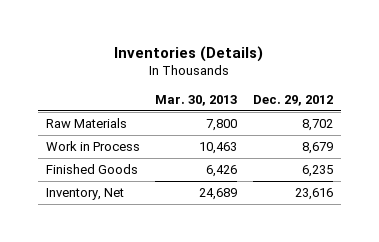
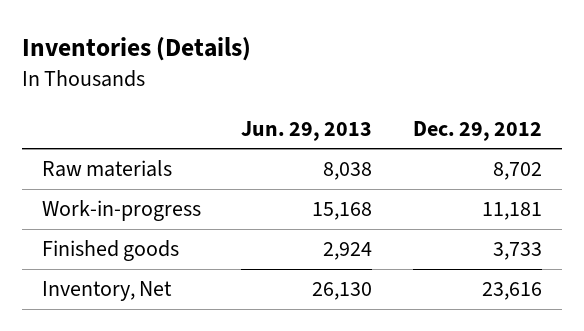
- | Mar. 30, 2013 | Dec. 29, 2012
+ | Jun. 29, 2013 | Dec. 29, 2012
- Raw Materials | 7,800 | 8,702
- Work in Process | 10,463 | 8,679
- Finished Goods | 6,426 | 6,235
+ Raw materials | 8,038 | 8,702
+ Work-in-progress | 15,168 | 11,181
+ Finished goods | 2,924 | 3,733

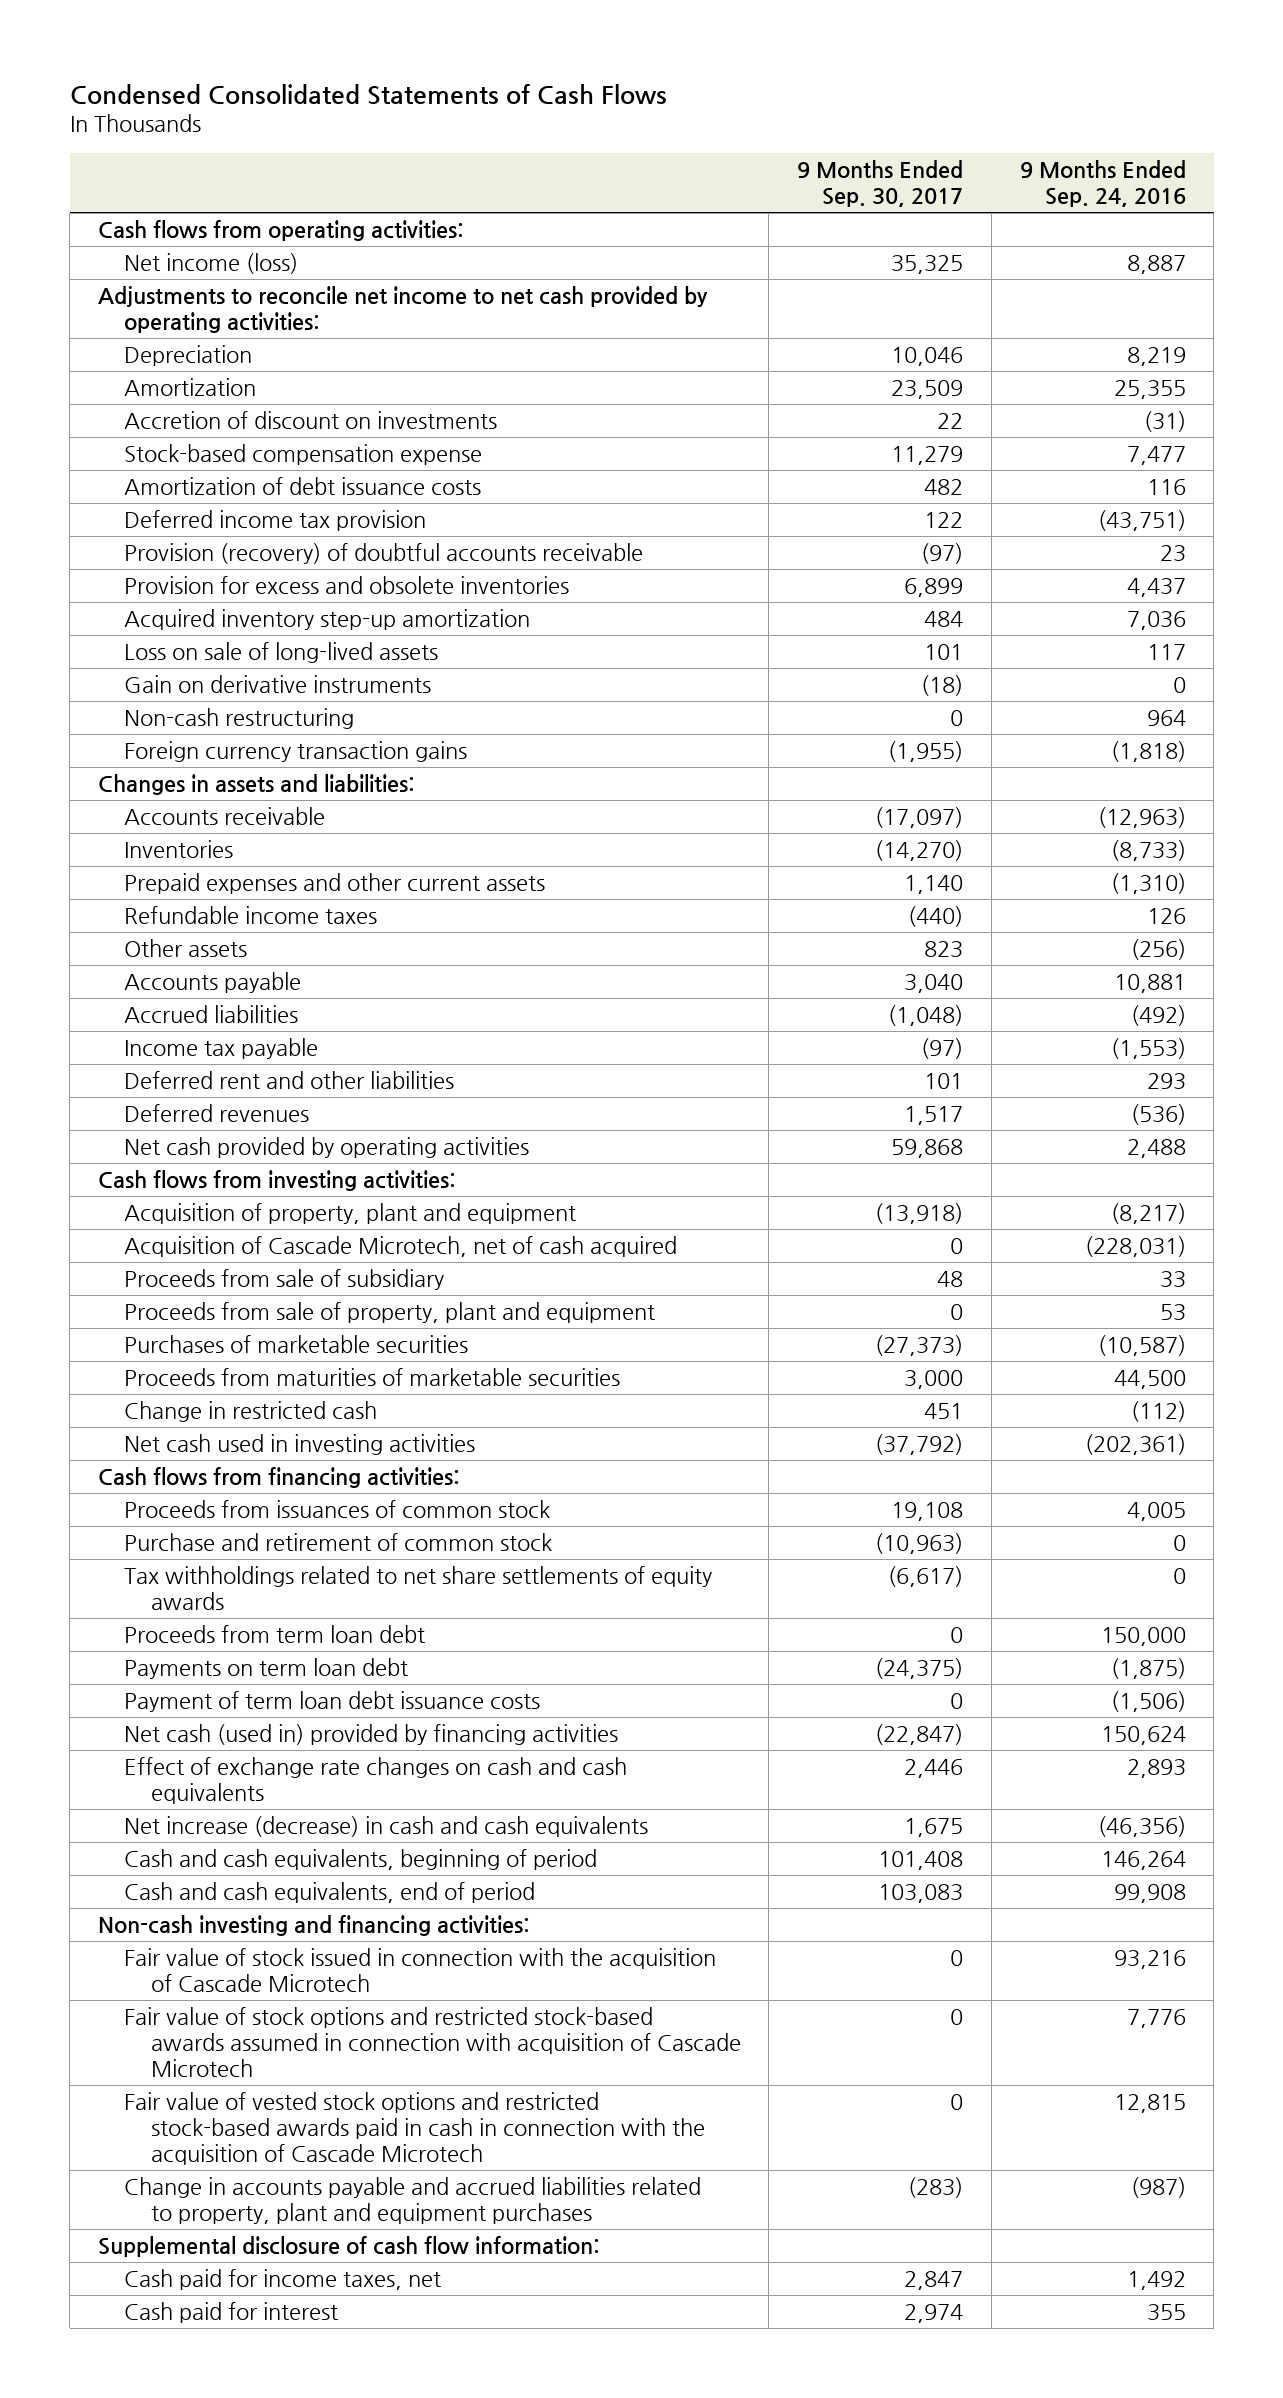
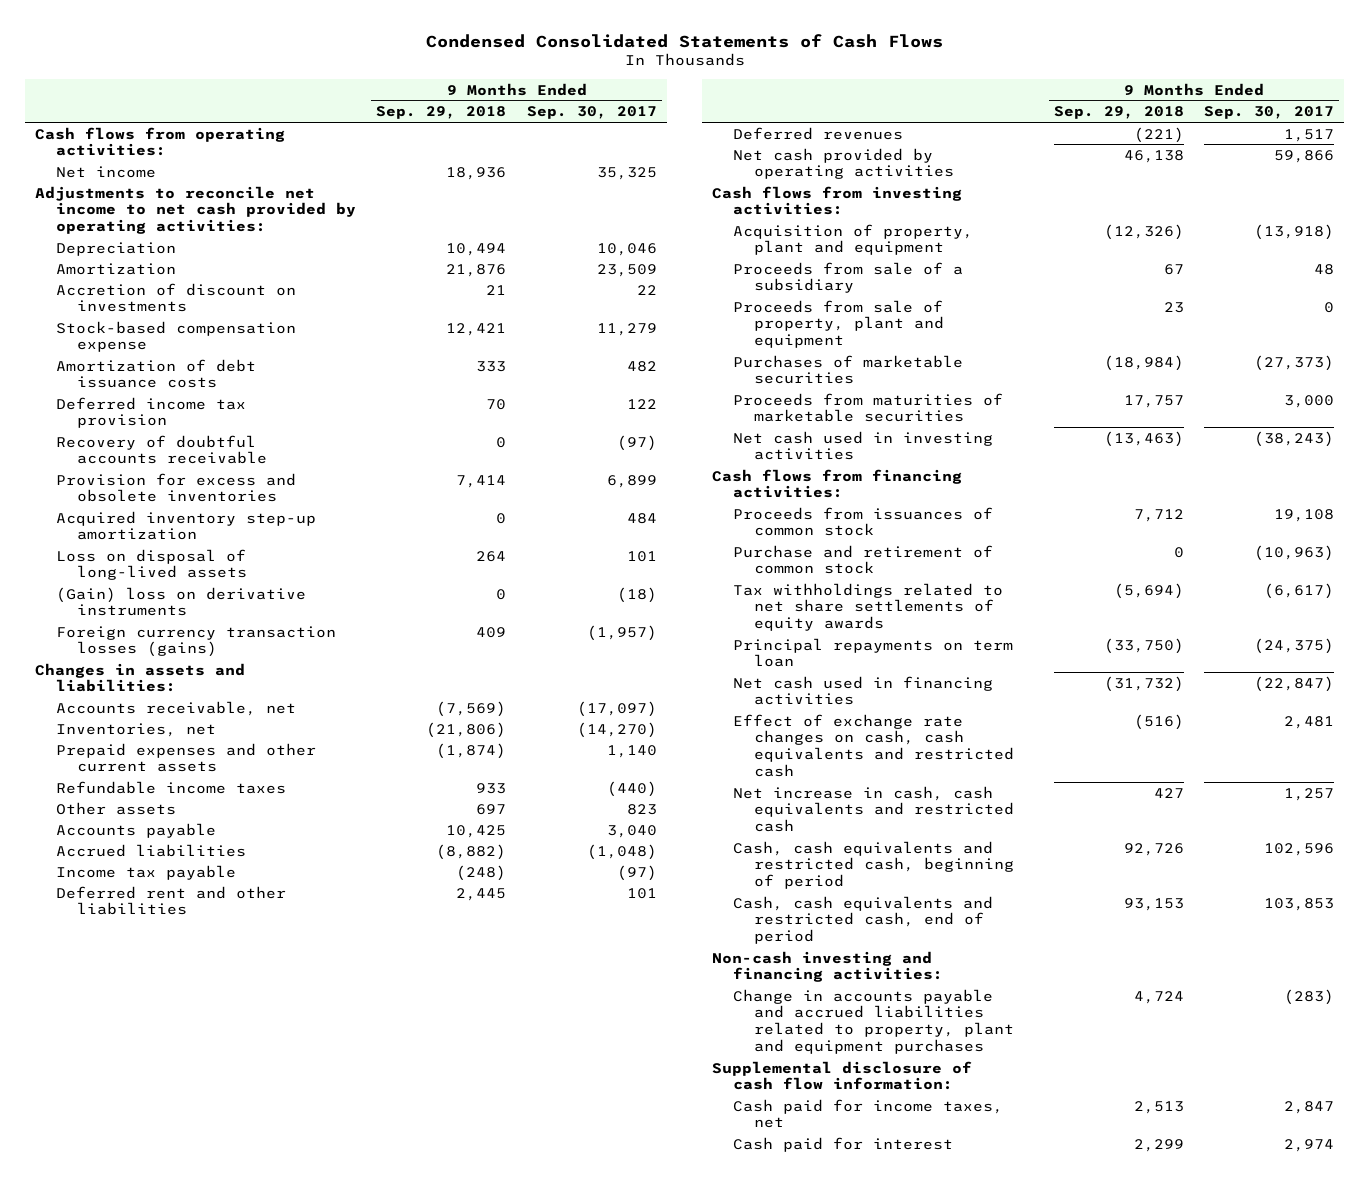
- | 9 Months Ended Sep. 30, 2017 | 9 Months Ended Sep. 24, 2016
+ | 9 Months Ended Sep. 29, 2018 | 9 Months Ended Sep. 30, 2017
- Net income (loss) | 35,325 | 8,887
+ Net income | 18,936 | 35,325
- Provision (recovery) of doubtful accounts receivable | (97) | 23
+ Recovery of doubtful accounts receivable | 0 | (97)
- Loss on sale of long-lived assets | 101 | 117
- Gain on derivative instruments | (18) | 0
- Non-cash restructuring | 0 | 964
- Foreign currency transaction gains | (1,955) | (1,818)
+ Loss on disposal of long-lived assets | 264 | 101
+ (Gain) loss on derivative instruments | 0 | (18)
+ Foreign currency transaction losses (gains) | 409 | (1,957)
- Accounts receivable | (17,097) | (12,963)
- Inventories | (14,270) | (8,733)
+ Accounts receivable, net | (7,569) | (17,097)
+ Inventories, net | (21,806) | (14,270)
- Net cash provided by operating activities | 59,868 | 2,488
+ Net cash provided by operating activities | 46,138 | 59,866
- Acquisition of Cascade Microtech, net of cash acquired | 0 | (228,031)
- Proceeds from sale of subsidiary | 48 | 33
+ Proceeds from sale of a subsidiary | 67 | 48
- Change in restricted cash | 451 | (112)
- Net cash used in investing activities | (37,792) | (202,361)
+ Net cash used in investing activities | (13,463) | (38,243)
- Proceeds from term loan debt | 0 | 150,000
- Payments on term loan debt | (24,375) | (1,875)
- Payment of term loan debt issuance costs | 0 | (1,506)
- Net cash (used in) provided by financing activities | (22,847) | 150,624
- Effect of exchange rate changes on cash and cash equivalents | 2,446 | 2,893
- Net increase (decrease) in cash and cash equivalents | 1,675 | (46,356)
- Cash and cash equivalents, beginning of period | 101,408 | 146,264
- Cash and cash equivalents, end of period | 103,083 | 99,908
+ Principal repayments on term loan | (33,750) | (24,375)
+ Net cash used in financing activities | (31,732) | (22,847)
+ Effect of exchange rate changes on cash, cash equivalents and restricted cash | (516) | 2,481
+ Net increase in cash, cash equivalents and restricted cash | 427 | 1,257
+ Cash, cash equivalents and restricted cash, beginning of period | 92,726 | 102,596
+ Cash, cash equivalents and restricted cash, end of period | 93,153 | 103,853
- Fair value of stock issued in connection with the acquisition of Cascade Microtech | 0 | 93,216
- Fair value of stock options and restricted stock-based awards assumed in connection with acquisition of Cascade Microtech | 0 | 7,776
- Fair value of vested stock options and restricted stock-based awards paid in cash in connection with the acquisition of Cascade Microtech | 0 | 12,815

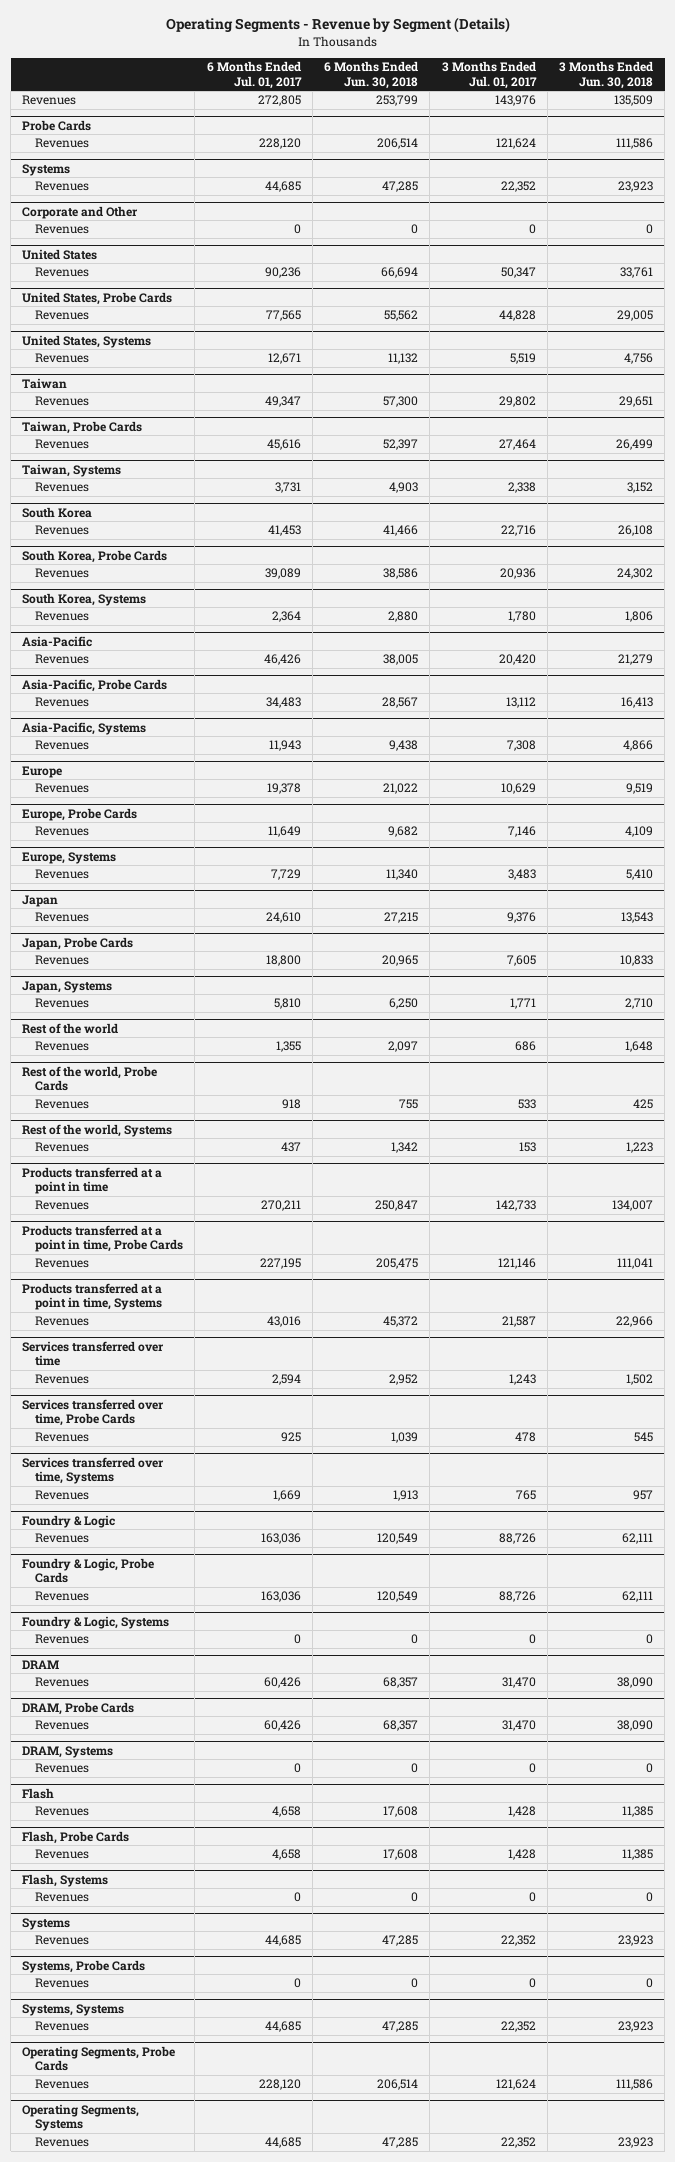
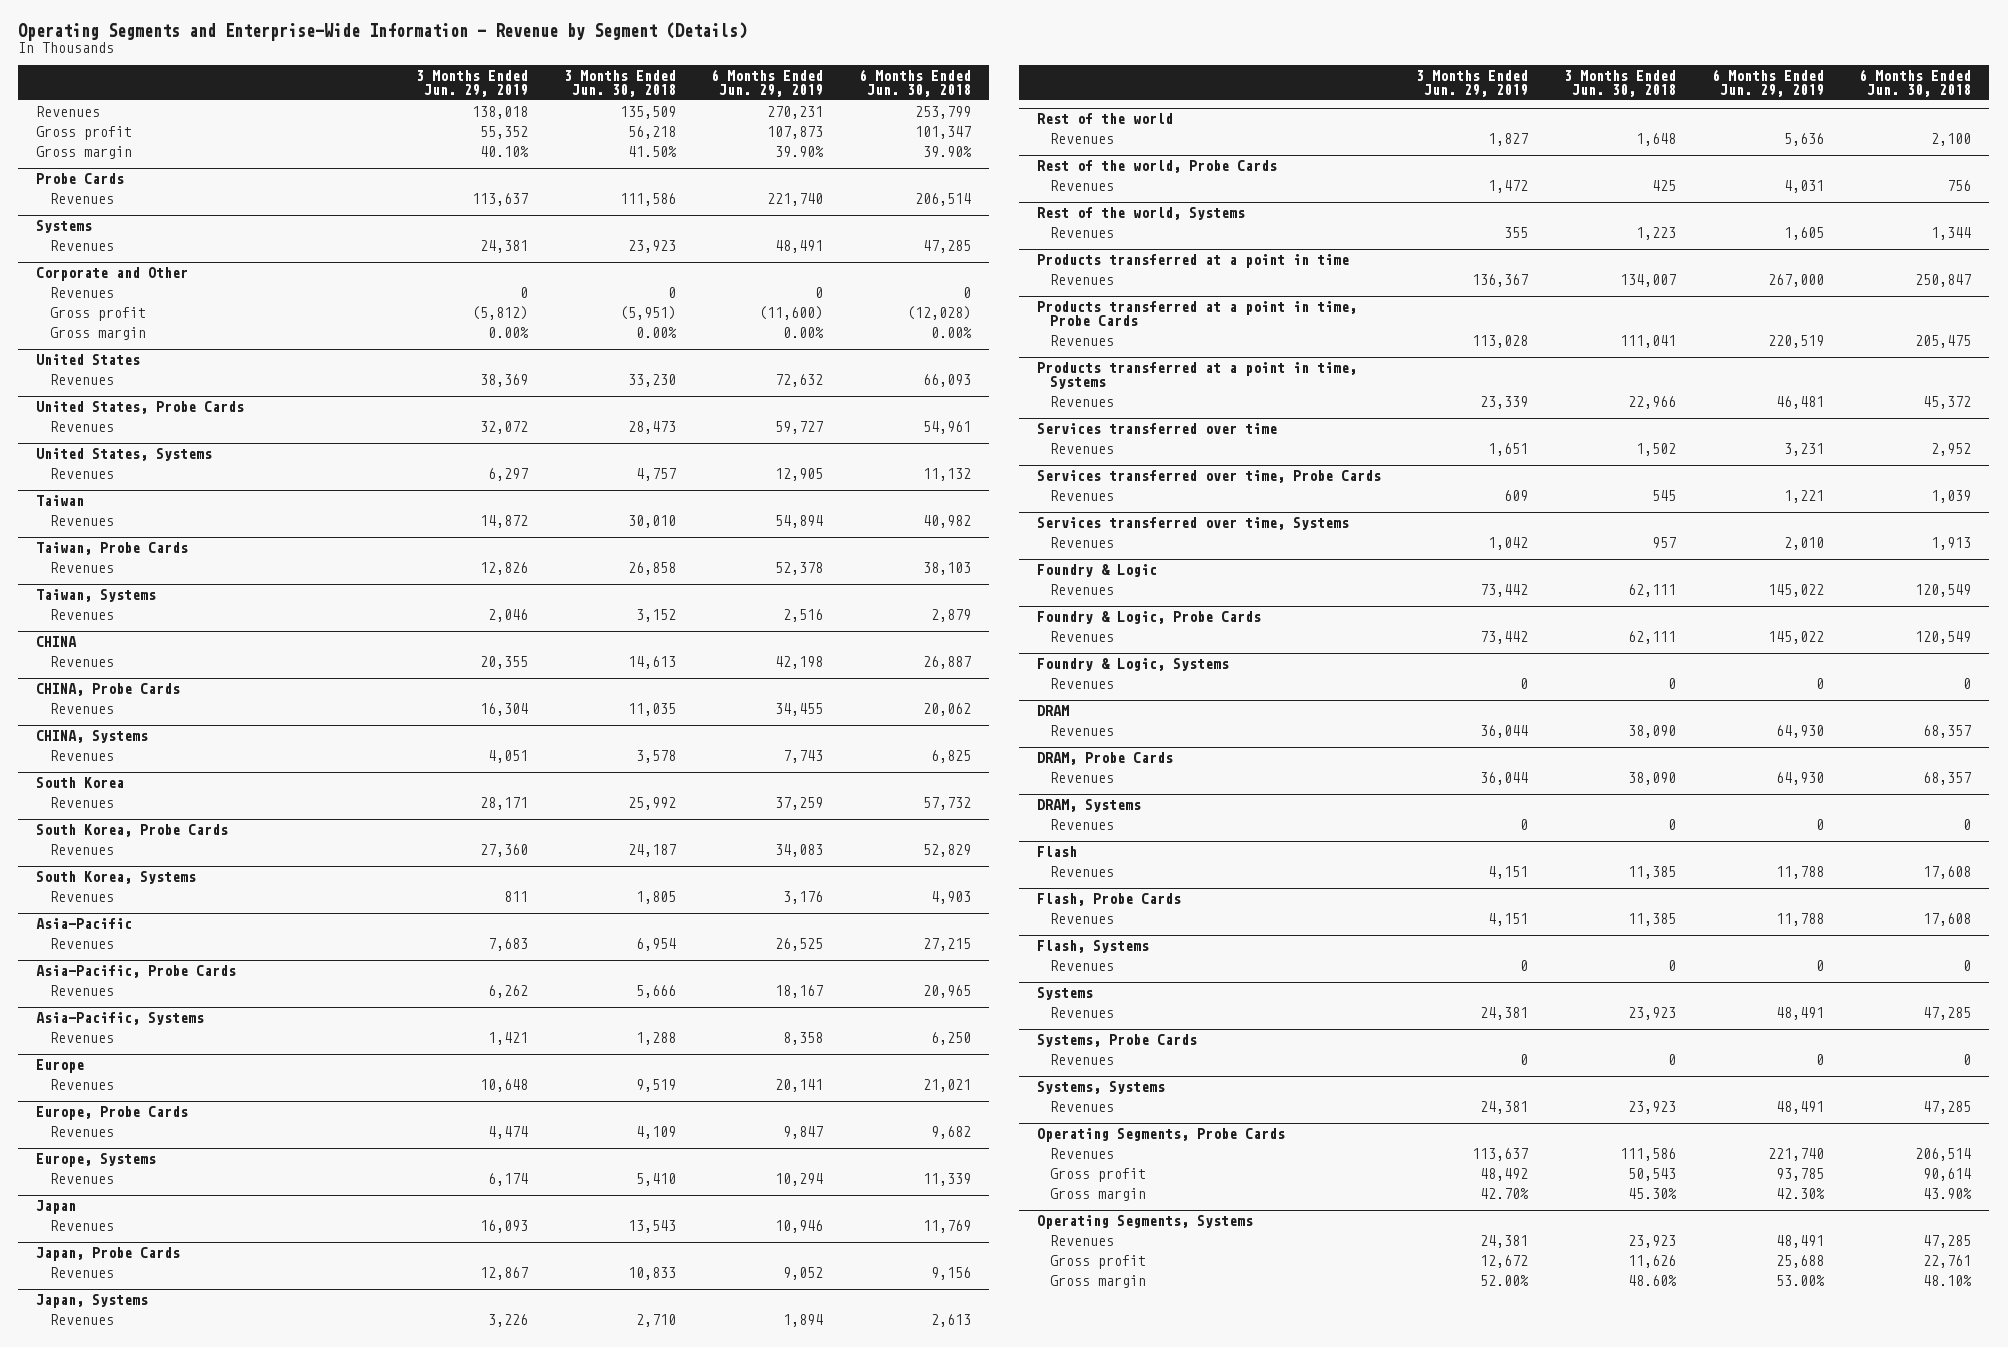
- Operating Segments - Revenue by Segment (Details)
+ Operating Segments and Enterprise-Wide Information - Revenue by Segment (Details)
- | 6 Months Ended Jul. 01, 2017 | 6 Months Ended Jun. 30, 2018 | 3 Months Ended Jul. 01, 2017 | 3 Months Ended Jun. 30, 2018
+ | 3 Months Ended Jun. 29, 2019 | 3 Months Ended Jun. 30, 2018 | 6 Months Ended Jun. 29, 2019 | 6 Months Ended Jun. 30, 2018
+ Gross profit | 55,352 | 56,218 | 107,873 | 101,347
+ Gross margin | 40.10% | 41.50% | 39.90% | 39.90%
@ Corporate and Other
+ Gross profit | (5,812) | (5,951) | (11,600) | (12,028)
+ Gross margin | 0.00% | 0.00% | 0.00% | 0.00%
@ United States
- Revenues | 90,236 | 66,694 | 50,347 | 33,761
+ Revenues | 38,369 | 33,230 | 72,632 | 66,093
@ United States, Probe Cards
- Revenues | 77,565 | 55,562 | 44,828 | 29,005
+ Revenues | 32,072 | 28,473 | 59,727 | 54,961
@ United States, Systems
- Revenues | 12,671 | 11,132 | 5,519 | 4,756
+ Revenues | 6,297 | 4,757 | 12,905 | 11,132
@ Taiwan
- Revenues | 49,347 | 57,300 | 29,802 | 29,651
+ Revenues | 14,872 | 30,010 | 54,894 | 40,982
@ Taiwan, Probe Cards
- Revenues | 45,616 | 52,397 | 27,464 | 26,499
+ Revenues | 12,826 | 26,858 | 52,378 | 38,103
@ Taiwan, Systems
- Revenues | 3,731 | 4,903 | 2,338 | 3,152
+ Revenues | 2,046 | 3,152 | 2,516 | 2,879
+ CHINA
+ Revenues | 20,355 | 14,613 | 42,198 | 26,887
+ CHINA, Probe Cards
+ Revenues | 16,304 | 11,035 | 34,455 | 20,062
+ CHINA, Systems
+ Revenues | 4,051 | 3,578 | 7,743 | 6,825
@ South Korea
- Revenues | 41,453 | 41,466 | 22,716 | 26,108
+ Revenues | 28,171 | 25,992 | 37,259 | 57,732
@ South Korea, Probe Cards
- Revenues | 39,089 | 38,586 | 20,936 | 24,302
+ Revenues | 27,360 | 24,187 | 34,083 | 52,829
@ South Korea, Systems
- Revenues | 2,364 | 2,880 | 1,780 | 1,806
+ Revenues | 811 | 1,805 | 3,176 | 4,903
@ Asia-Pacific
- Revenues | 46,426 | 38,005 | 20,420 | 21,279
+ Revenues | 7,683 | 6,954 | 26,525 | 27,215
@ Asia-Pacific, Probe Cards
- Revenues | 34,483 | 28,567 | 13,112 | 16,413
+ Revenues | 6,262 | 5,666 | 18,167 | 20,965
@ Asia-Pacific, Systems
- Revenues | 11,943 | 9,438 | 7,308 | 4,866
+ Revenues | 1,421 | 1,288 | 8,358 | 6,250
@ Europe
- Revenues | 19,378 | 21,022 | 10,629 | 9,519
+ Revenues | 10,648 | 9,519 | 20,141 | 21,021
@ Europe, Systems
- Revenues | 7,729 | 11,340 | 3,483 | 5,410
+ Revenues | 6,174 | 5,410 | 10,294 | 11,339
@ Japan
- Revenues | 24,610 | 27,215 | 9,376 | 13,543
+ Revenues | 16,093 | 13,543 | 10,946 | 11,769
@ Japan, Probe Cards
- Revenues | 18,800 | 20,965 | 7,605 | 10,833
+ Revenues | 12,867 | 10,833 | 9,052 | 9,156
@ Japan, Systems
- Revenues | 5,810 | 6,250 | 1,771 | 2,710
+ Revenues | 3,226 | 2,710 | 1,894 | 2,613
@ Rest of the world
- Revenues | 1,355 | 2,097 | 686 | 1,648
+ Revenues | 1,827 | 1,648 | 5,636 | 2,100
@ Rest of the world, Probe Cards
- Revenues | 918 | 755 | 533 | 425
+ Revenues | 1,472 | 425 | 4,031 | 756
@ Rest of the world, Systems
- Revenues | 437 | 1,342 | 153 | 1,223
+ Revenues | 355 | 1,223 | 1,605 | 1,344
@ Operating Segments, Probe Cards
+ Gross profit | 48,492 | 50,543 | 93,785 | 90,614
+ Gross margin | 42.70% | 45.30% | 42.30% | 43.90%
@ Operating Segments, Systems
+ Gross profit | 12,672 | 11,626 | 25,688 | 22,761
+ Gross margin | 52.00% | 48.60% | 53.00% | 48.10%

